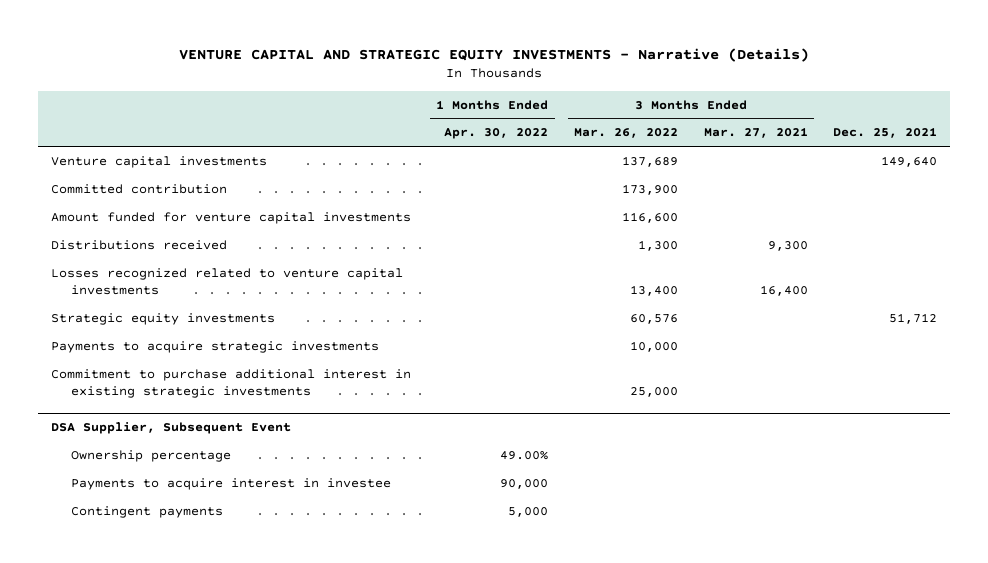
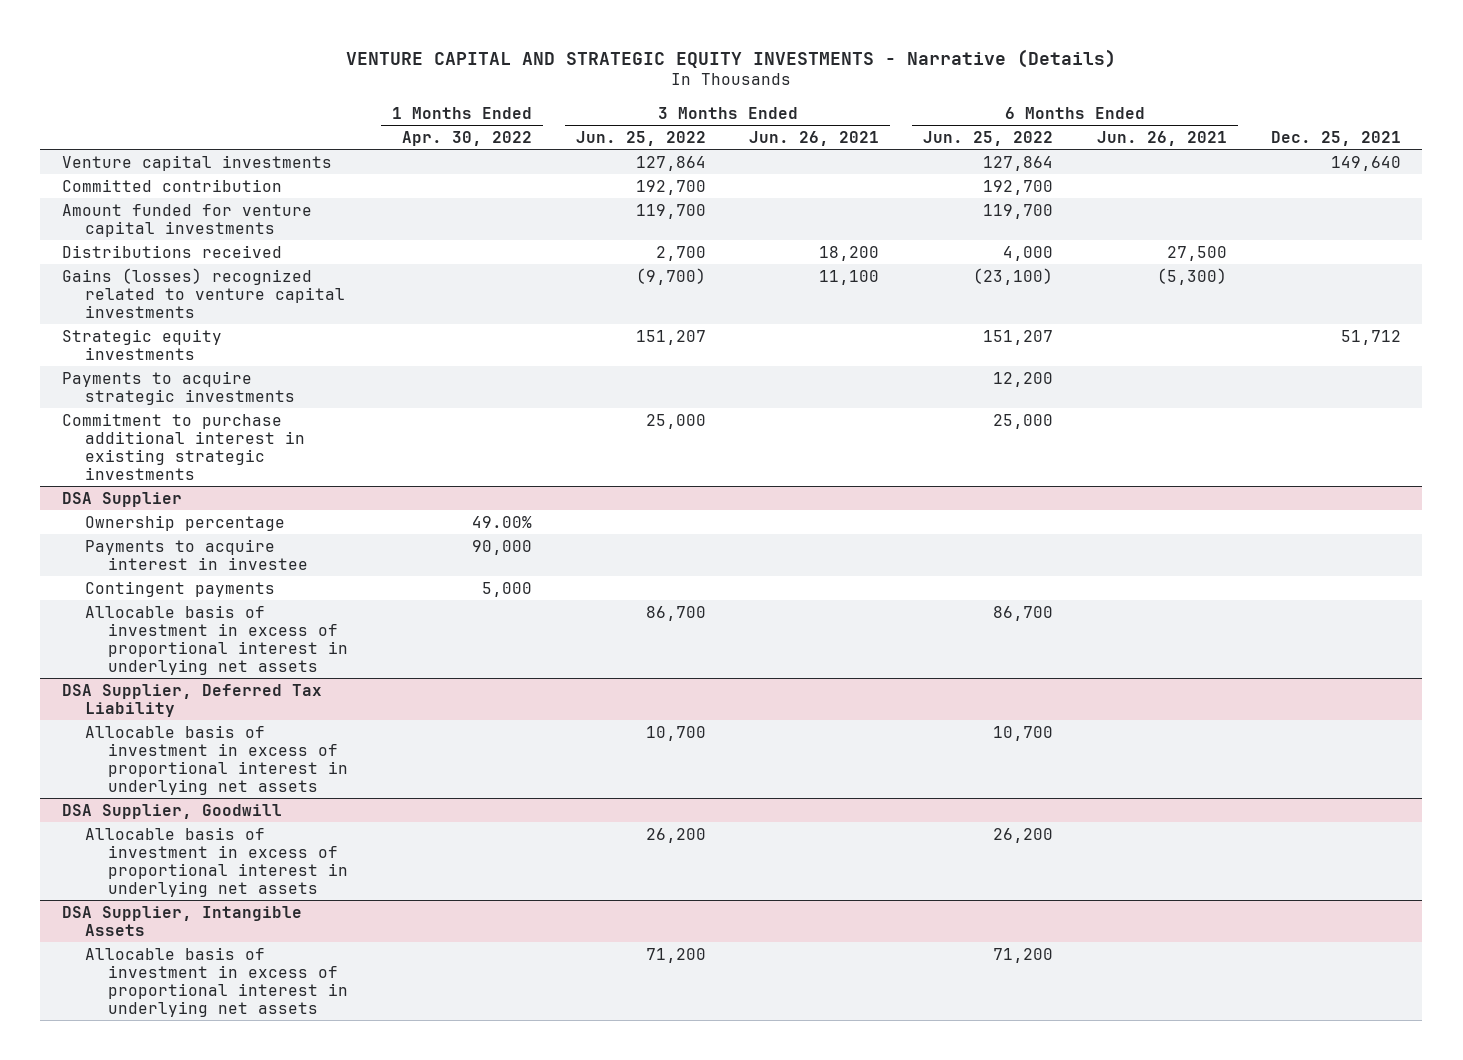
- | 1 Months Ended Apr. 30, 2022 | 3 Months Ended Mar. 26, 2022 | 3 Months Ended Mar. 27, 2021 | Dec. 25, 2021
+ | 1 Months Ended Apr. 30, 2022 | 3 Months Ended Jun. 25, 2022 | 3 Months Ended Jun. 26, 2021 | 6 Months Ended Jun. 25, 2022 | 6 Months Ended Jun. 26, 2021 | Dec. 25, 2021
- Losses recognized related to venture capital investments | | 13,400 | 16,400 |
+ Gains (losses) recognized related to venture capital investments | | (9,700) | 11,100 | (23,100) | (5,300) |
- DSA Supplier, Subsequent Event
+ DSA Supplier
+ Allocable basis of investment in excess of proportional interest in underlying net assets | | 86,700 | | 86,700 | |
+ DSA Supplier, Deferred Tax Liability
+ Allocable basis of investment in excess of proportional interest in underlying net assets | | 10,700 | | 10,700 | |
+ DSA Supplier, Goodwill
+ Allocable basis of investment in excess of proportional interest in underlying net assets | | 26,200 | | 26,200 | |
+ DSA Supplier, Intangible Assets
+ Allocable basis of investment in excess of proportional interest in underlying net assets | | 71,200 | | 71,200 | |

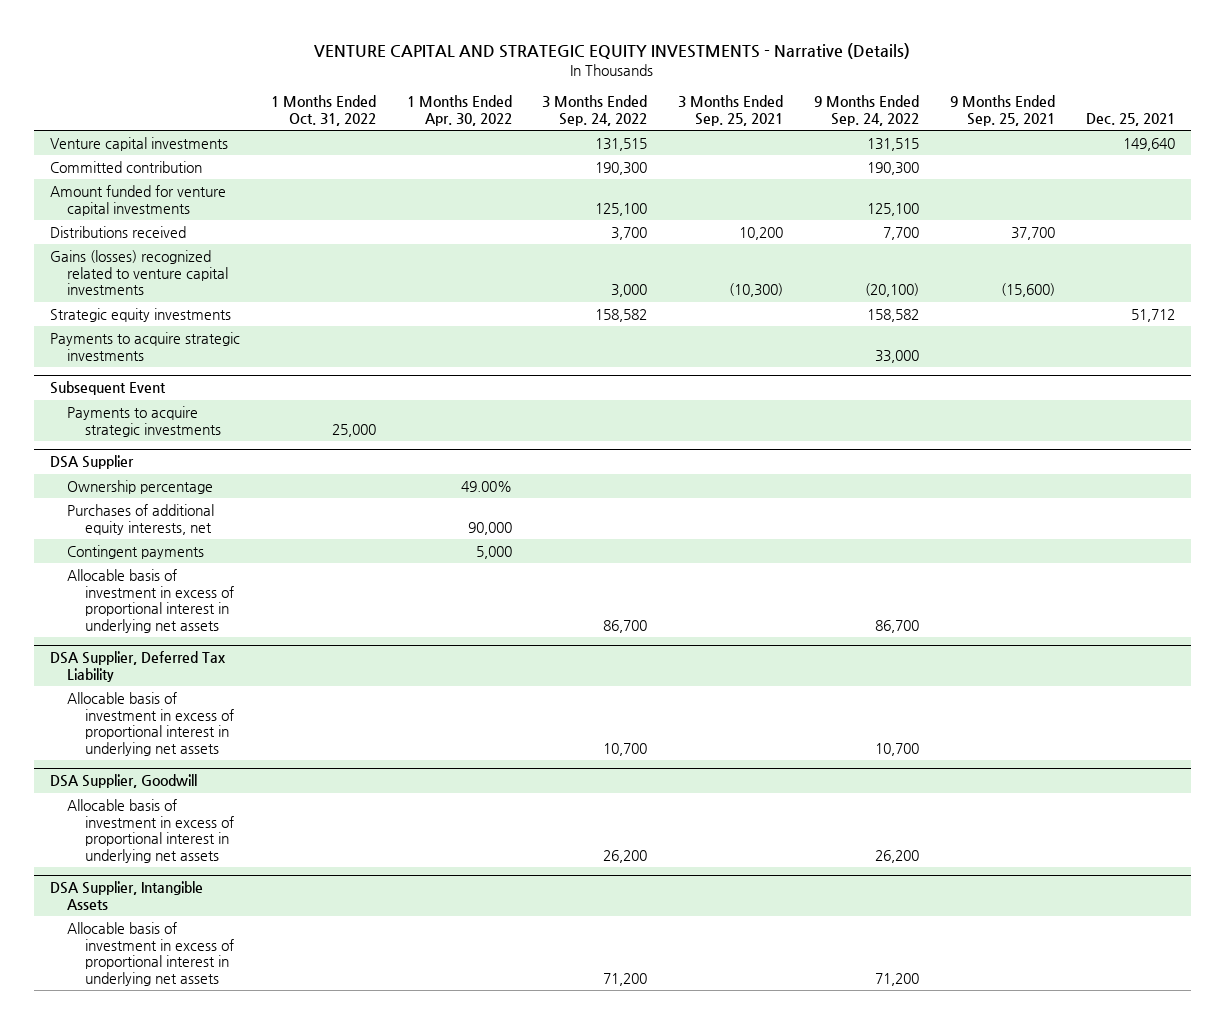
- | 1 Months Ended Apr. 30, 2022 | 3 Months Ended Jun. 25, 2022 | 3 Months Ended Jun. 26, 2021 | 6 Months Ended Jun. 25, 2022 | 6 Months Ended Jun. 26, 2021 | Dec. 25, 2021
+ | 1 Months Ended Oct. 31, 2022 | 1 Months Ended Apr. 30, 2022 | 3 Months Ended Sep. 24, 2022 | 3 Months Ended Sep. 25, 2021 | 9 Months Ended Sep. 24, 2022 | 9 Months Ended Sep. 25, 2021 | Dec. 25, 2021
- Commitment to purchase additional interest in existing strategic investments | | 25,000 | | 25,000 | |
+ Subsequent Event
+ Payments to acquire strategic investments | 25,000 | | | | | |
@ DSA Supplier
- Payments to acquire interest in investee | 90,000 | | | | |
+ Purchases of additional equity interests, net | | 90,000 | | | | |

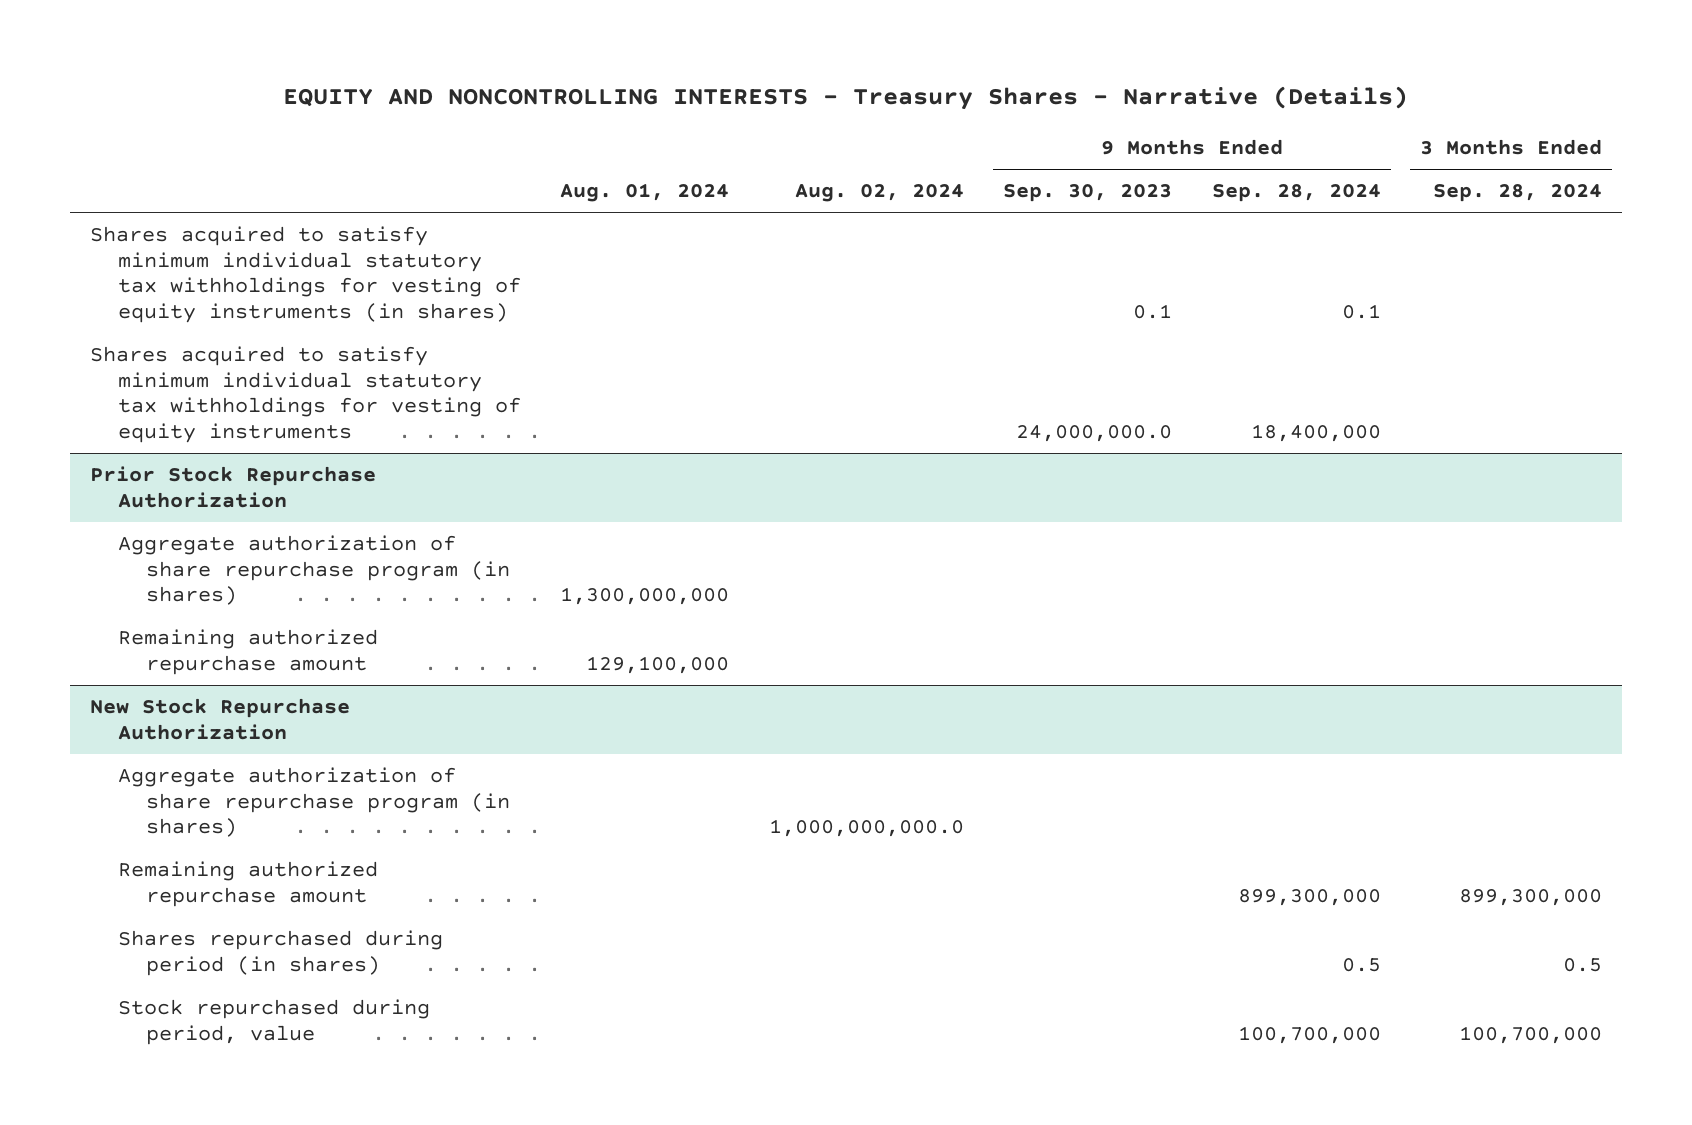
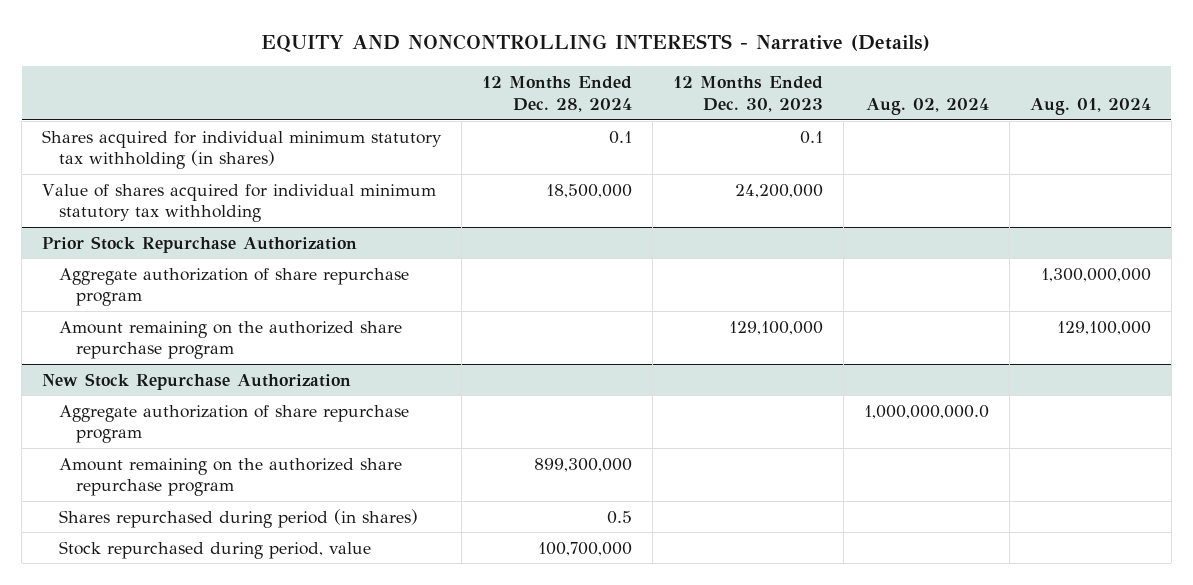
- EQUITY AND NONCONTROLLING INTERESTS - Treasury Shares - Narrative (Details)
+ EQUITY AND NONCONTROLLING INTERESTS - Narrative (Details)
- | Aug. 01, 2024 | Aug. 02, 2024 | 9 Months Ended Sep. 30, 2023 | 9 Months Ended Sep. 28, 2024 | 3 Months Ended Sep. 28, 2024
+ | 12 Months Ended Dec. 28, 2024 | 12 Months Ended Dec. 30, 2023 | Aug. 02, 2024 | Aug. 01, 2024
- Shares acquired to satisfy minimum individual statutory tax withholdings for vesting of equity instruments (in shares) | | | 0.1 | 0.1 |
- Shares acquired to satisfy minimum individual statutory tax withholdings for vesting of equity instruments | | | 24,000,000.0 | 18,400,000 |
+ Shares acquired for individual minimum statutory tax withholding (in shares) | 0.1 | 0.1 | |
+ Value of shares acquired for individual minimum statutory tax withholding | 18,500,000 | 24,200,000 | |
@ Prior Stock Repurchase Authorization
- Aggregate authorization of share repurchase program (in shares) | 1,300,000,000 | | | |
- Remaining authorized repurchase amount | 129,100,000 | | | |
+ Aggregate authorization of share repurchase program | | | | 1,300,000,000
+ Amount remaining on the authorized share repurchase program | | 129,100,000 | | 129,100,000
@ New Stock Repurchase Authorization
- Aggregate authorization of share repurchase program (in shares) | | 1,000,000,000.0 | | |
- Remaining authorized repurchase amount | | | | 899,300,000 | 899,300,000
+ Aggregate authorization of share repurchase program | | | 1,000,000,000.0 |
+ Amount remaining on the authorized share repurchase program | 899,300,000 | | |

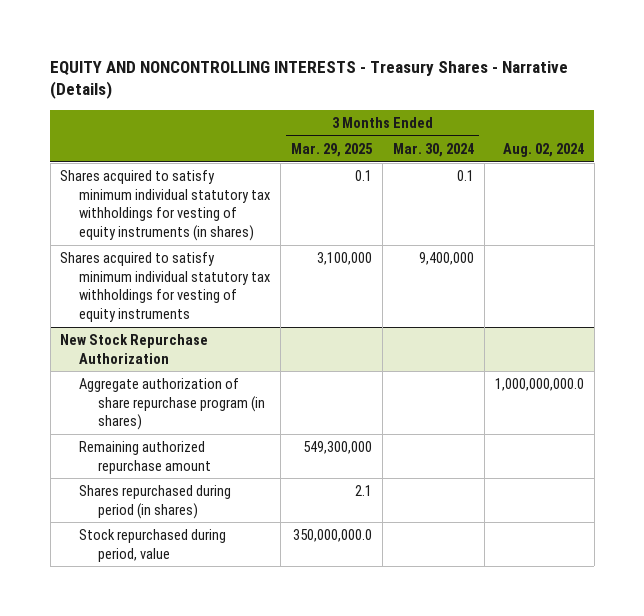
- EQUITY AND NONCONTROLLING INTERESTS - Narrative (Details)
+ EQUITY AND NONCONTROLLING INTERESTS - Treasury Shares - Narrative (Details)
- | 12 Months Ended Dec. 28, 2024 | 12 Months Ended Dec. 30, 2023 | Aug. 02, 2024 | Aug. 01, 2024
+ | 3 Months Ended Mar. 29, 2025 | 3 Months Ended Mar. 30, 2024 | Aug. 02, 2024
- Shares acquired for individual minimum statutory tax withholding (in shares) | 0.1 | 0.1 | |
- Value of shares acquired for individual minimum statutory tax withholding | 18,500,000 | 24,200,000 | |
- Prior Stock Repurchase Authorization
- Aggregate authorization of share repurchase program | | | | 1,300,000,000
- Amount remaining on the authorized share repurchase program | | 129,100,000 | | 129,100,000
+ Shares acquired to satisfy minimum individual statutory tax withholdings for vesting of equity instruments (in shares) | 0.1 | 0.1 |
+ Shares acquired to satisfy minimum individual statutory tax withholdings for vesting of equity instruments | 3,100,000 | 9,400,000 |
@ New Stock Repurchase Authorization
- Aggregate authorization of share repurchase program | | | 1,000,000,000.0 |
- Amount remaining on the authorized share repurchase program | 899,300,000 | | |
+ Aggregate authorization of share repurchase program (in shares) | | | 1,000,000,000.0
+ Remaining authorized repurchase amount | 549,300,000 | |

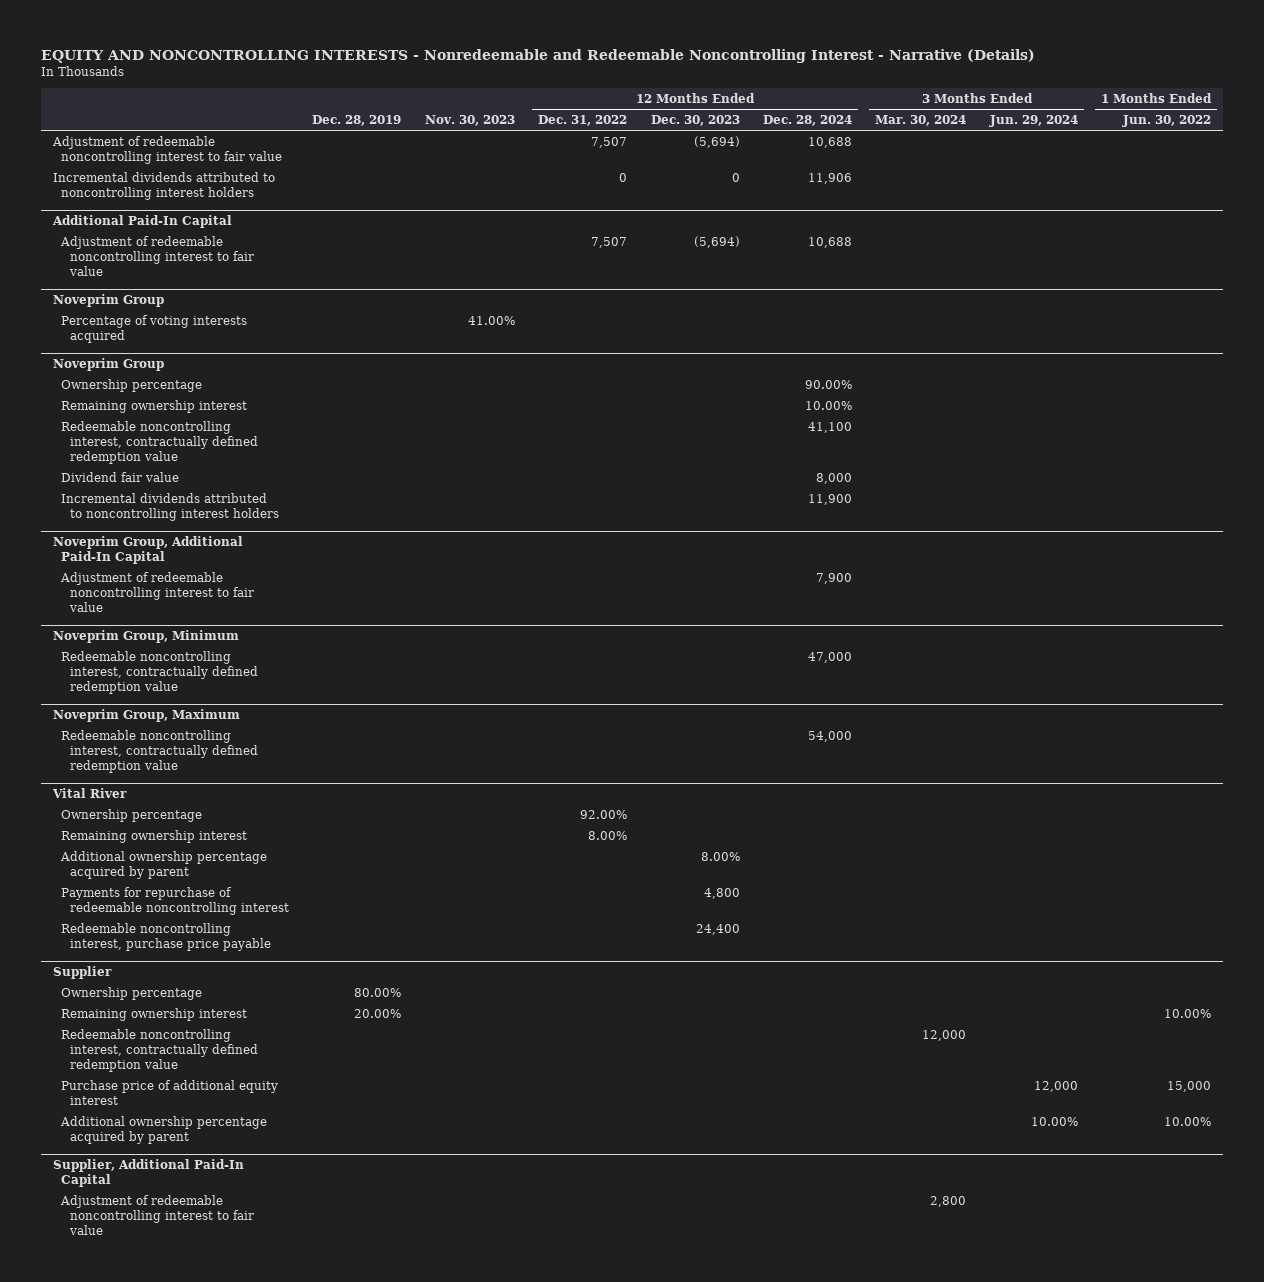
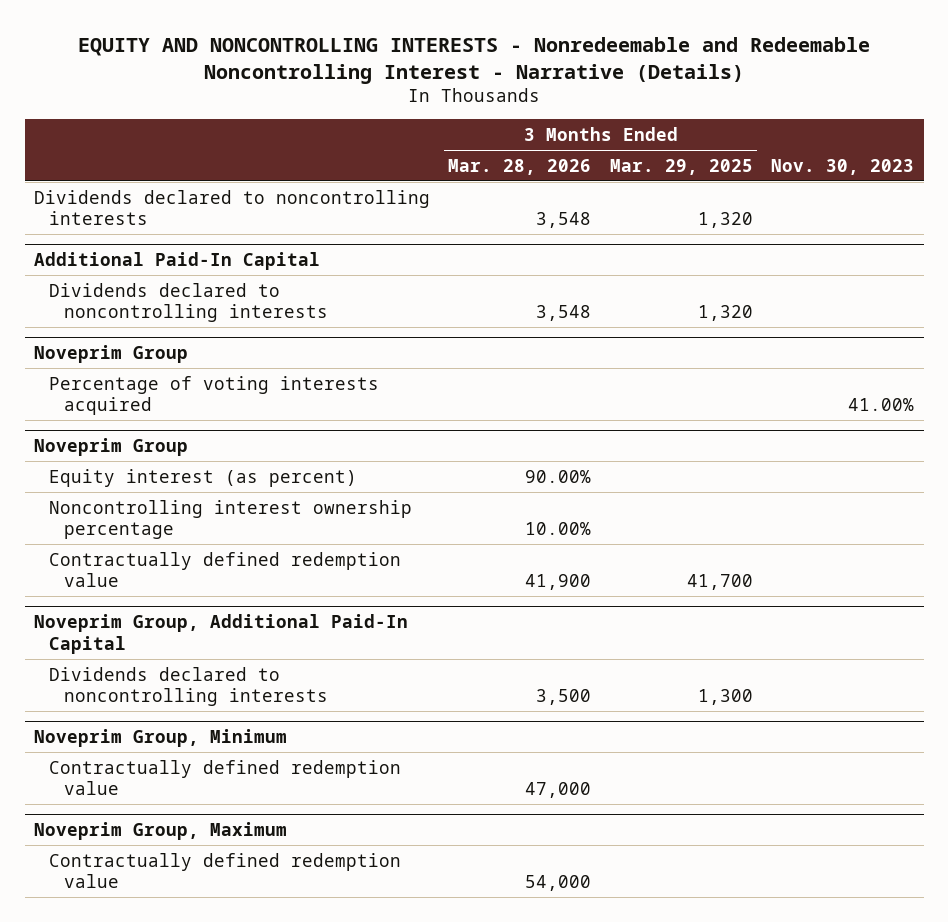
- | Dec. 28, 2019 | Nov. 30, 2023 | 12 Months Ended Dec. 31, 2022 | 12 Months Ended Dec. 30, 2023 | 12 Months Ended Dec. 28, 2024 | 3 Months Ended Mar. 30, 2024 | 3 Months Ended Jun. 29, 2024 | 1 Months Ended Jun. 30, 2022
+ | 3 Months Ended Mar. 28, 2026 | 3 Months Ended Mar. 29, 2025 | Nov. 30, 2023
- Adjustment of redeemable noncontrolling interest to fair value | | | 7,507 | (5,694) | 10,688 | | |
- Incremental dividends attributed to noncontrolling interest holders | | | 0 | 0 | 11,906 | | |
+ Dividends declared to noncontrolling interests | 3,548 | 1,320 |
@ Additional Paid-In Capital
- Adjustment of redeemable noncontrolling interest to fair value | | | 7,507 | (5,694) | 10,688 | | |
+ Dividends declared to noncontrolling interests | 3,548 | 1,320 |
@ Noveprim Group
- Ownership percentage | | | | | 90.00% | | |
- Remaining ownership interest | | | | | 10.00% | | |
- Redeemable noncontrolling interest, contractually defined redemption value | | | | | 41,100 | | |
- Dividend fair value | | | | | 8,000 | | |
- Incremental dividends attributed to noncontrolling interest holders | | | | | 11,900 | | |
+ Equity interest (as percent) | 90.00% | |
+ Noncontrolling interest ownership percentage | 10.00% | |
+ Contractually defined redemption value | 41,900 | 41,700 |
@ Noveprim Group, Additional Paid-In Capital
- Adjustment of redeemable noncontrolling interest to fair value | | | | | 7,900 | | |
+ Dividends declared to noncontrolling interests | 3,500 | 1,300 |
@ Noveprim Group, Minimum
- Redeemable noncontrolling interest, contractually defined redemption value | | | | | 47,000 | | |
+ Contractually defined redemption value | 47,000 | |
@ Noveprim Group, Maximum
- Redeemable noncontrolling interest, contractually defined redemption value | | | | | 54,000 | | |
- Vital River
- Ownership percentage | | | 92.00% | | | | |
- Remaining ownership interest | | | 8.00% | | | | |
- Additional ownership percentage acquired by parent | | | | 8.00% | | | |
- Payments for repurchase of redeemable noncontrolling interest | | | | 4,800 | | | |
- Redeemable noncontrolling interest, purchase price payable | | | | 24,400 | | | |
- Supplier
- Ownership percentage | 80.00% | | | | | | |
- Remaining ownership interest | 20.00% | | | | | | | 10.00%
- Redeemable noncontrolling interest, contractually defined redemption value | | | | | | 12,000 | |
- Purchase price of additional equity interest | | | | | | | 12,000 | 15,000
- Additional ownership percentage acquired by parent | | | | | | | 10.00% | 10.00%
- Supplier, Additional Paid-In Capital
- Adjustment of redeemable noncontrolling interest to fair value | | | | | | 2,800 | |
@ Noveprim Group, Maximum
+ Contractually defined redemption value | 54,000 | |

